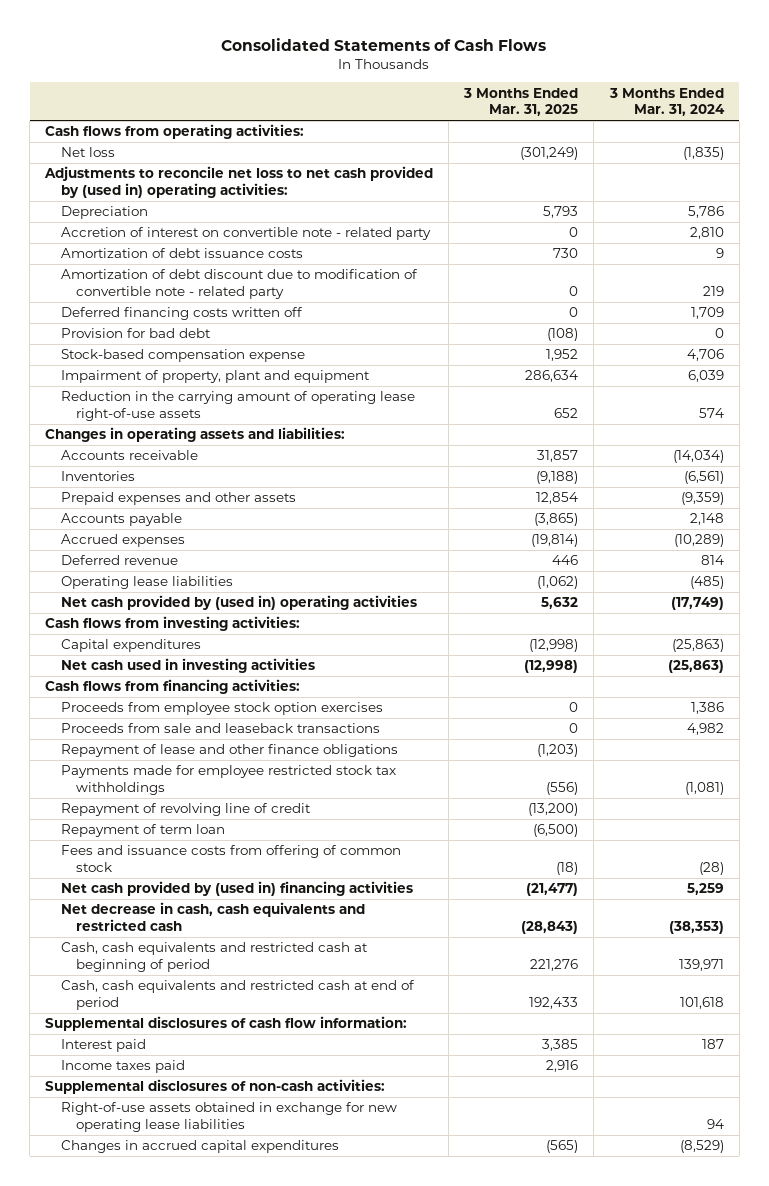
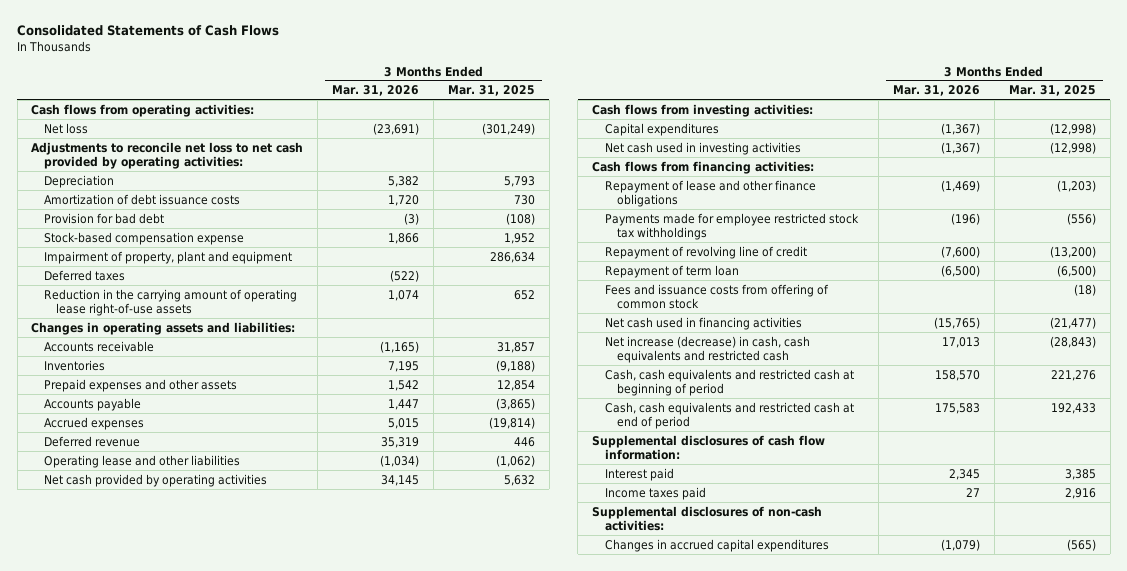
- | 3 Months Ended Mar. 31, 2025 | 3 Months Ended Mar. 31, 2024
+ | 3 Months Ended Mar. 31, 2026 | 3 Months Ended Mar. 31, 2025
- Adjustments to reconcile net loss to net cash provided by (used in) operating activities:
+ Adjustments to reconcile net loss to net cash provided by operating activities:
- Accretion of interest on convertible note - related party | 0 | 2,810
- Amortization of debt discount due to modification of convertible note - related party | 0 | 219
- Deferred financing costs written off | 0 | 1,709
+ Deferred taxes | (522) |
- Operating lease liabilities | (1,062) | (485)
- Net cash provided by (used in) operating activities | 5,632 | (17,749)
+ Operating lease and other liabilities | (1,034) | (1,062)
+ Net cash provided by operating activities | 34,145 | 5,632
- Proceeds from employee stock option exercises | 0 | 1,386
- Proceeds from sale and leaseback transactions | 0 | 4,982
- Net cash provided by (used in) financing activities | (21,477) | 5,259
- Net decrease in cash, cash equivalents and restricted cash | (28,843) | (38,353)
+ Net cash used in financing activities | (15,765) | (21,477)
+ Net increase (decrease) in cash, cash equivalents and restricted cash | 17,013 | (28,843)
- Right-of-use assets obtained in exchange for new operating lease liabilities | | 94

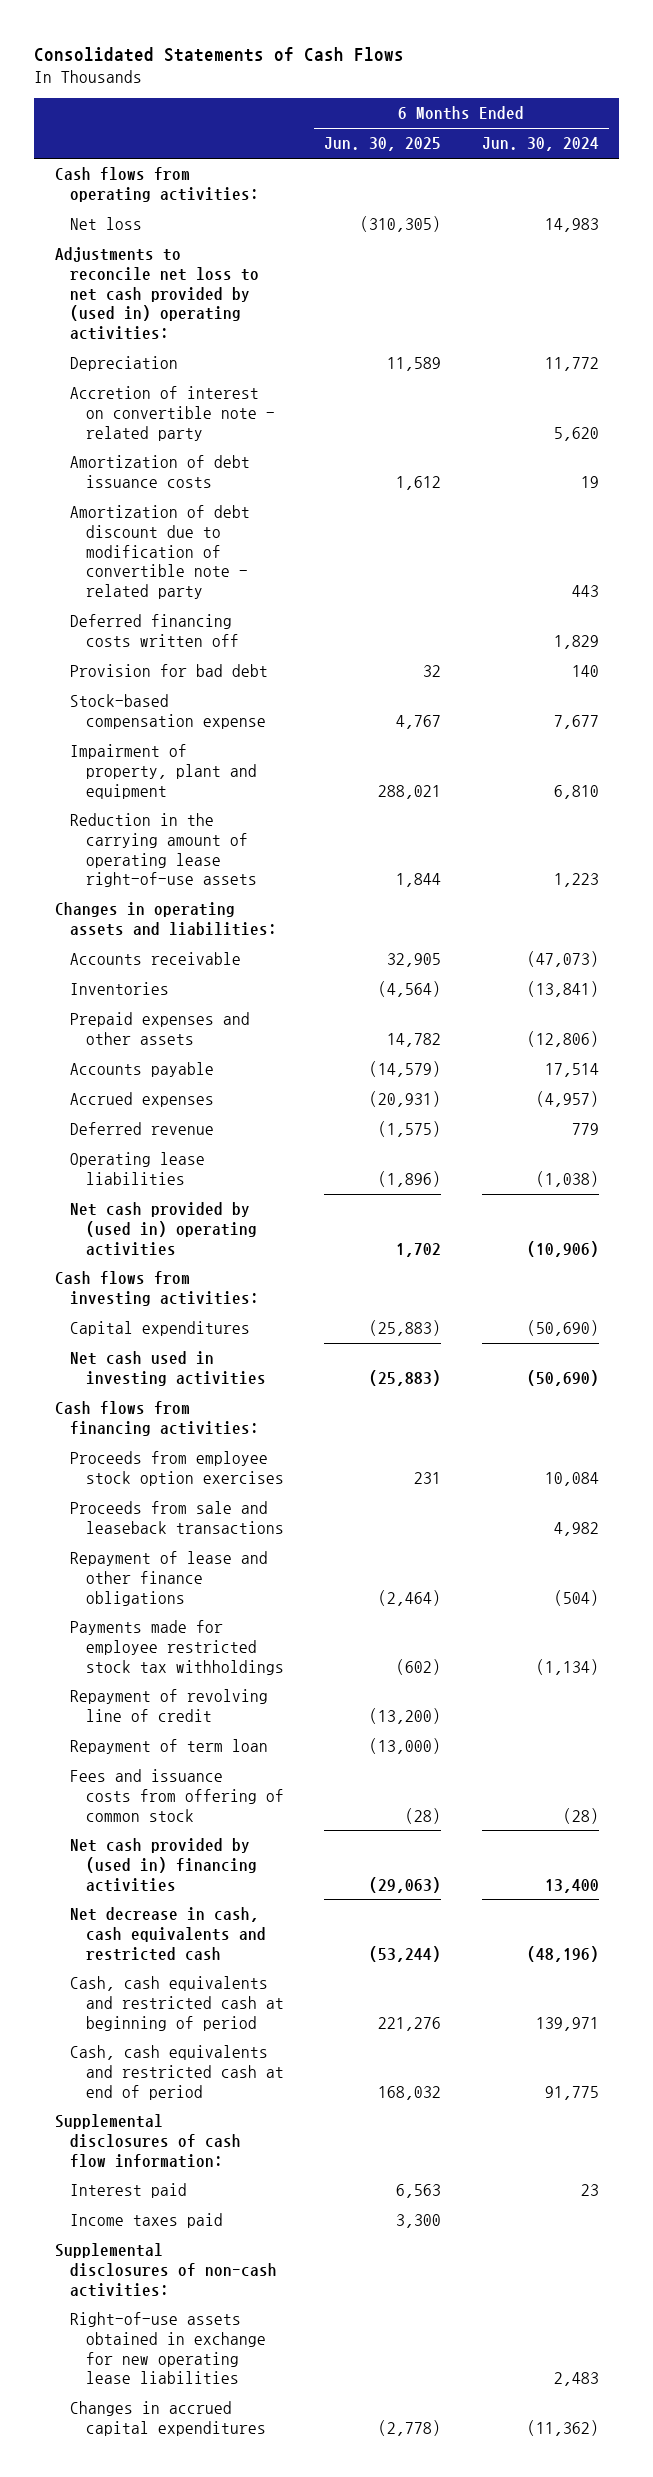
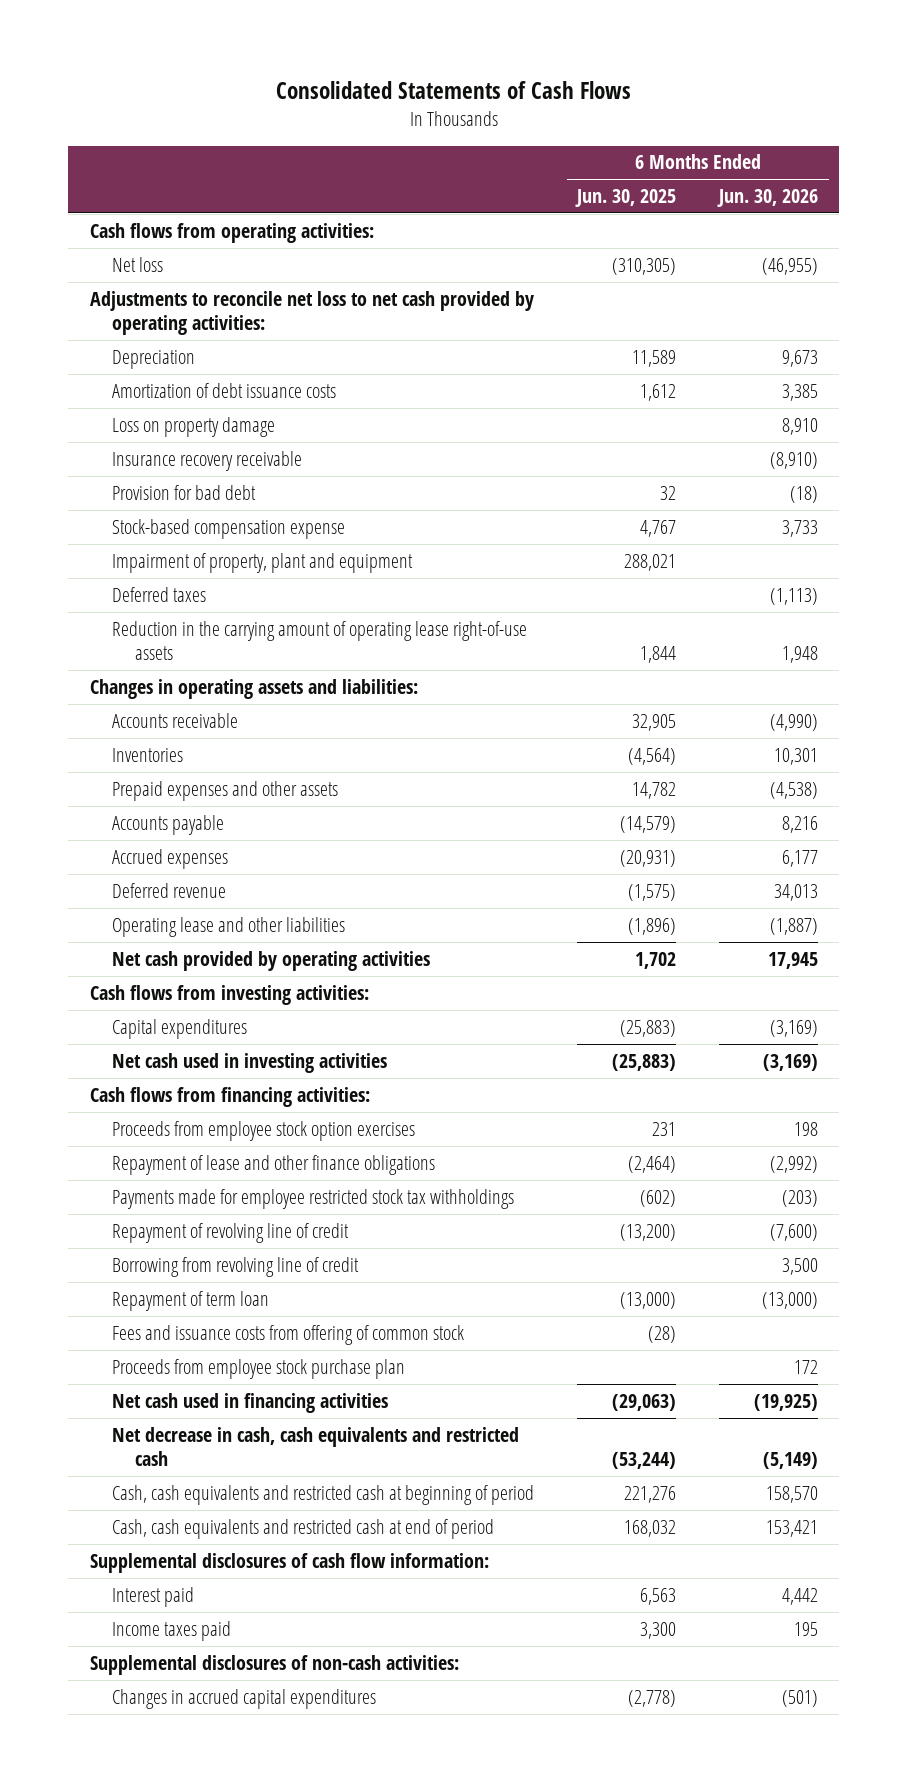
- | 6 Months Ended Jun. 30, 2025 | 6 Months Ended Jun. 30, 2024
+ | 6 Months Ended Jun. 30, 2025 | 6 Months Ended Jun. 30, 2026
- Adjustments to reconcile net loss to net cash provided by (used in) operating activities:
+ Adjustments to reconcile net loss to net cash provided by operating activities:
- Accretion of interest on convertible note - related party | | 5,620
- Amortization of debt discount due to modification of convertible note - related party | | 443
- Deferred financing costs written off | | 1,829
+ Loss on property damage | | 8,910
+ Insurance recovery receivable | | (8,910)
+ Deferred taxes | | (1,113)
- Operating lease liabilities | (1,896) | (1,038)
- Net cash provided by (used in) operating activities | 1,702 | (10,906)
+ Operating lease and other liabilities | (1,896) | (1,887)
+ Net cash provided by operating activities | 1,702 | 17,945
- Proceeds from sale and leaseback transactions | | 4,982
+ Borrowing from revolving line of credit | | 3,500
- Net cash provided by (used in) financing activities | (29,063) | 13,400
+ Proceeds from employee stock purchase plan | | 172
+ Net cash used in financing activities | (29,063) | (19,925)
- Right-of-use assets obtained in exchange for new operating lease liabilities | | 2,483

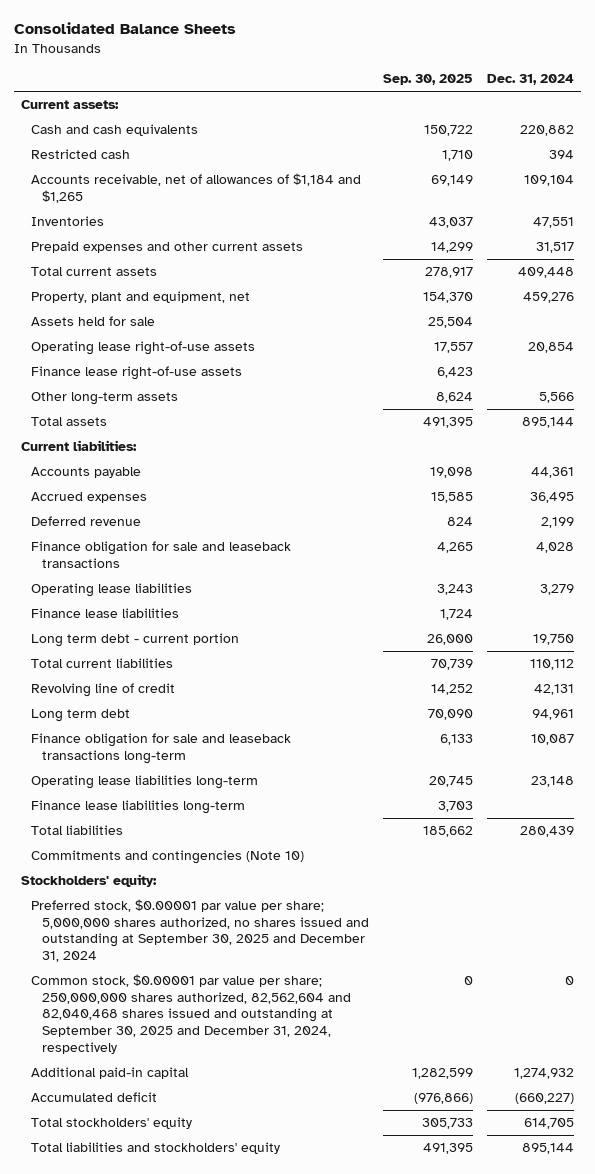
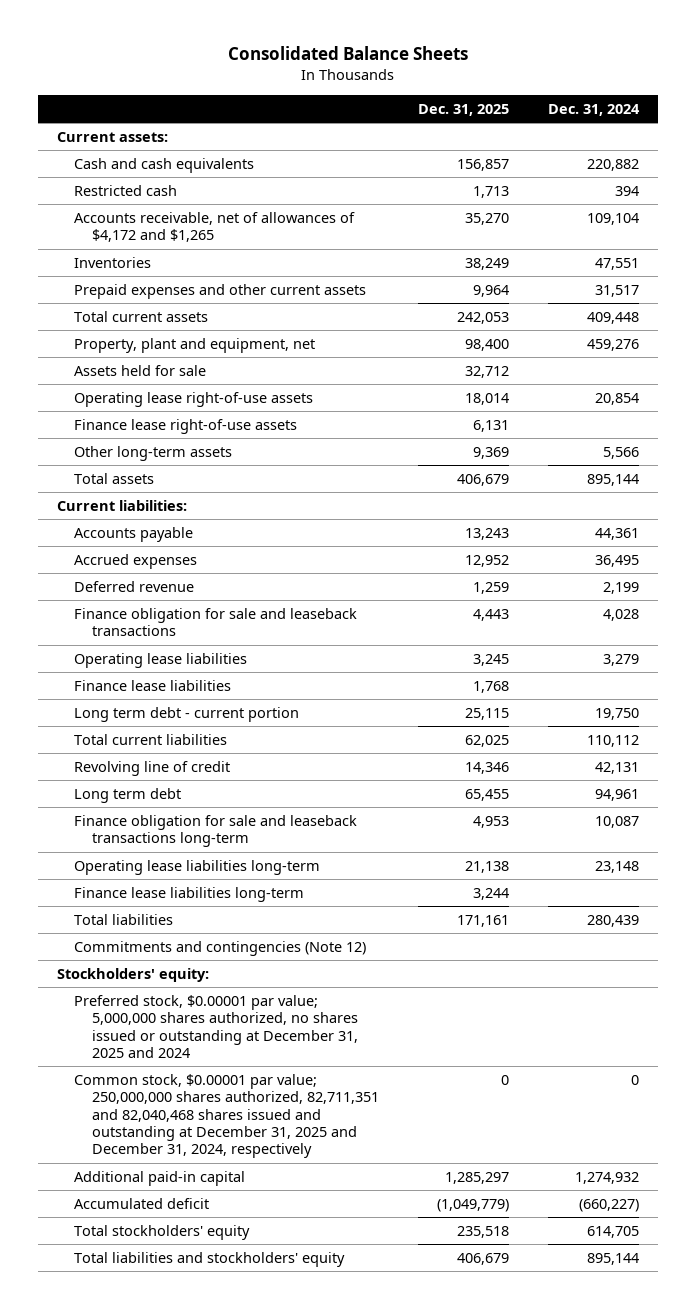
- | Sep. 30, 2025 | Dec. 31, 2024
+ | Dec. 31, 2025 | Dec. 31, 2024
- Accounts receivable, net of allowances of $1,184 and $1,265 | 69,149 | 109,104
+ Accounts receivable, net of allowances of $4,172 and $1,265 | 35,270 | 109,104
- Commitments and contingencies (Note 10)
+ Commitments and contingencies (Note 12)
- Preferred stock, $0.00001 par value per share; 5,000,000 shares authorized, no shares issued and outstanding at September 30, 2025 and December 31, 2024
- Common stock, $0.00001 par value per share; 250,000,000 shares authorized, 82,562,604 and 82,040,468 shares issued and outstanding at September 30, 2025 and December 31, 2024, respectively | 0 | 0
+ Preferred stock, $0.00001 par value; 5,000,000 shares authorized, no shares issued or outstanding at December 31, 2025 and 2024
+ Common stock, $0.00001 par value; 250,000,000 shares authorized, 82,711,351 and 82,040,468 shares issued and outstanding at December 31, 2025 and December 31, 2024, respectively | 0 | 0

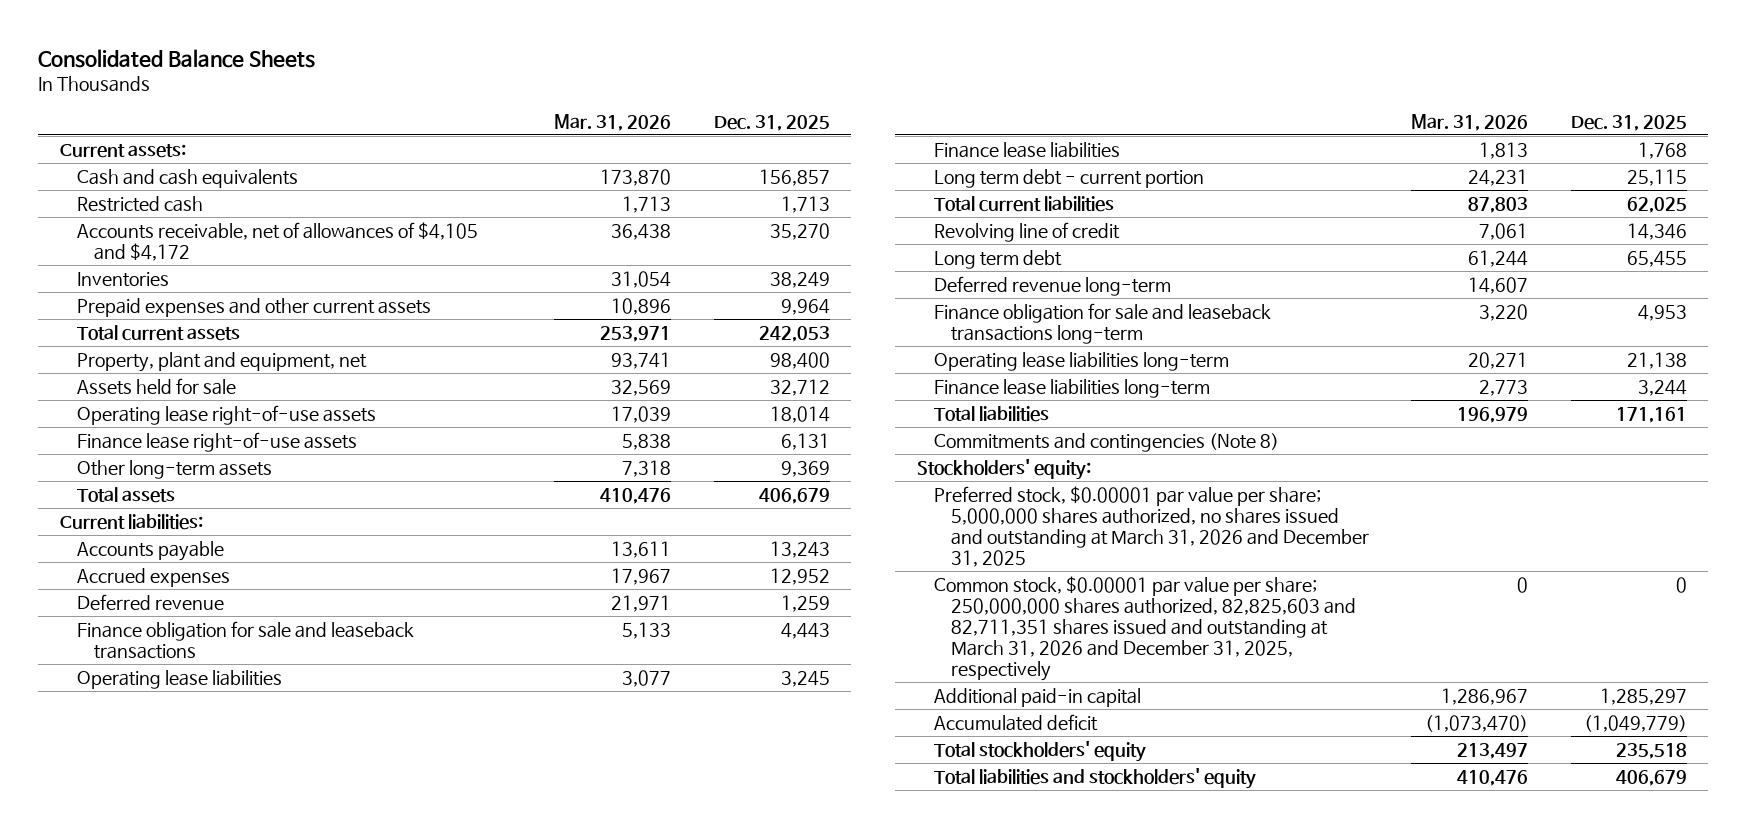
- | Dec. 31, 2025 | Dec. 31, 2024
+ | Mar. 31, 2026 | Dec. 31, 2025
- Accounts receivable, net of allowances of $4,172 and $1,265 | 35,270 | 109,104
+ Accounts receivable, net of allowances of $4,105 and $4,172 | 36,438 | 35,270
+ Deferred revenue long-term | 14,607 |
- Commitments and contingencies (Note 12)
+ Commitments and contingencies (Note 8)
- Preferred stock, $0.00001 par value; 5,000,000 shares authorized, no shares issued or outstanding at December 31, 2025 and 2024
- Common stock, $0.00001 par value; 250,000,000 shares authorized, 82,711,351 and 82,040,468 shares issued and outstanding at December 31, 2025 and December 31, 2024, respectively | 0 | 0
+ Preferred stock, $0.00001 par value per share; 5,000,000 shares authorized, no shares issued and outstanding at March 31, 2026 and December 31, 2025
+ Common stock, $0.00001 par value per share; 250,000,000 shares authorized, 82,825,603 and 82,711,351 shares issued and outstanding at March 31, 2026 and December 31, 2025, respectively | 0 | 0

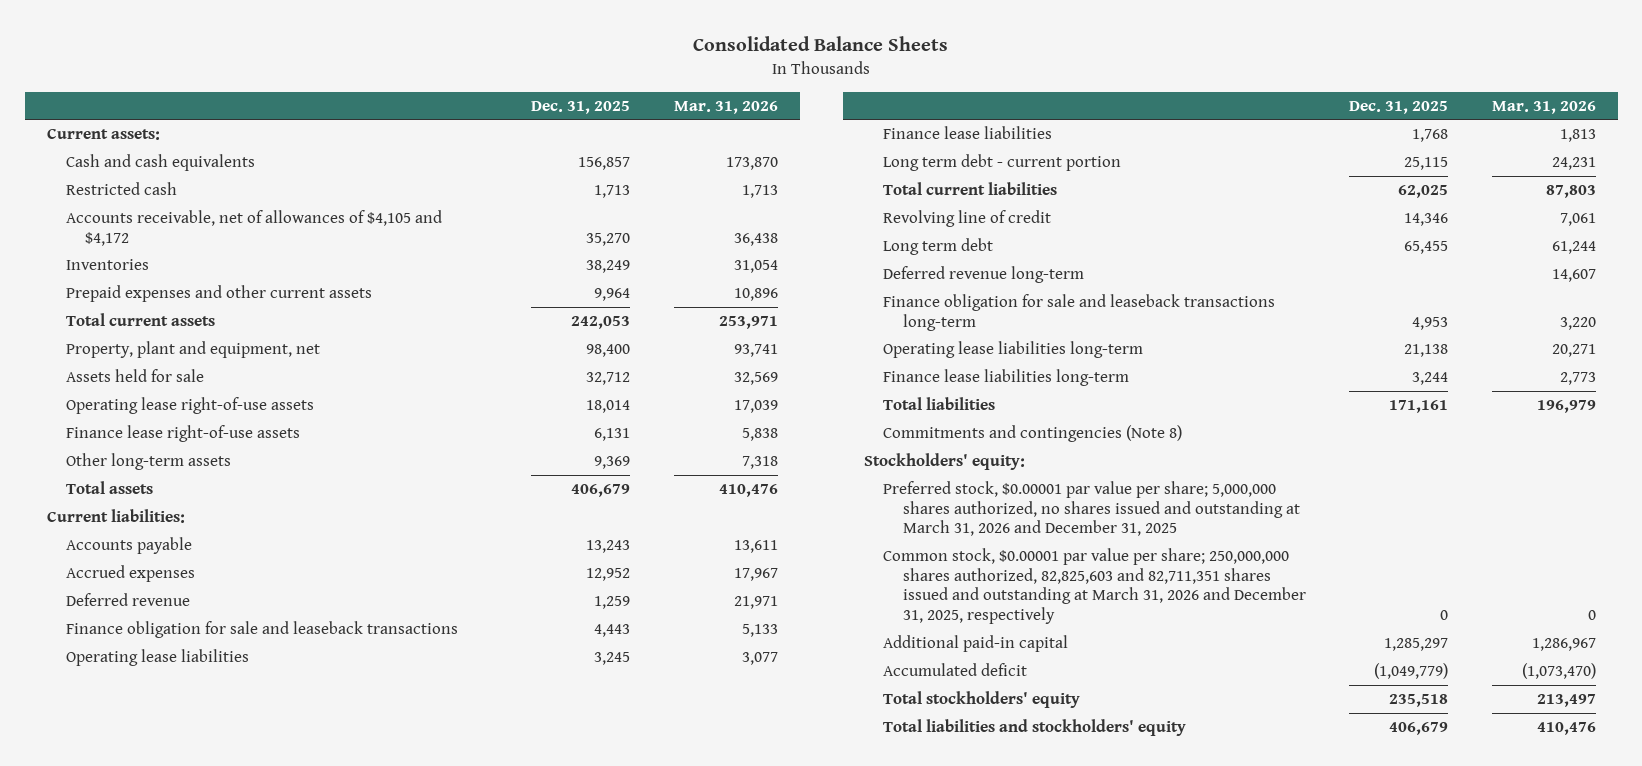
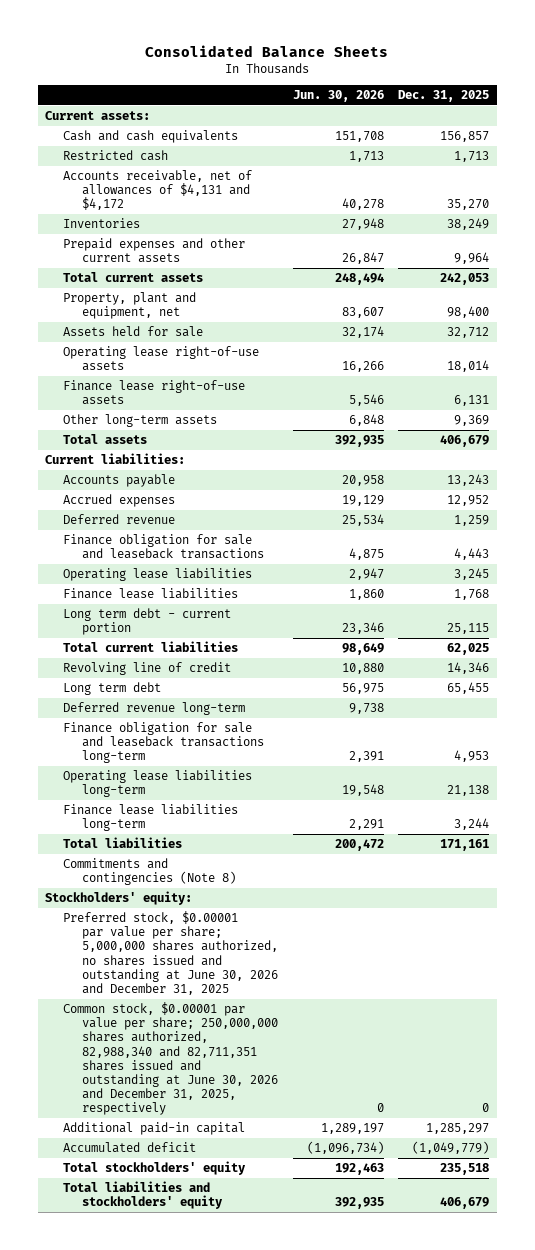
- | Dec. 31, 2025 | Mar. 31, 2026
+ | Jun. 30, 2026 | Dec. 31, 2025
- Accounts receivable, net of allowances of $4,105 and $4,172 | 35,270 | 36,438
+ Accounts receivable, net of allowances of $4,131 and $4,172 | 40,278 | 35,270
- Preferred stock, $0.00001 par value per share; 5,000,000 shares authorized, no shares issued and outstanding at March 31, 2026 and December 31, 2025
- Common stock, $0.00001 par value per share; 250,000,000 shares authorized, 82,825,603 and 82,711,351 shares issued and outstanding at March 31, 2026 and December 31, 2025, respectively | 0 | 0
+ Preferred stock, $0.00001 par value per share; 5,000,000 shares authorized, no shares issued and outstanding at June 30, 2026 and December 31, 2025
+ Common stock, $0.00001 par value per share; 250,000,000 shares authorized, 82,988,340 and 82,711,351 shares issued and outstanding at June 30, 2026 and December 31, 2025, respectively | 0 | 0

